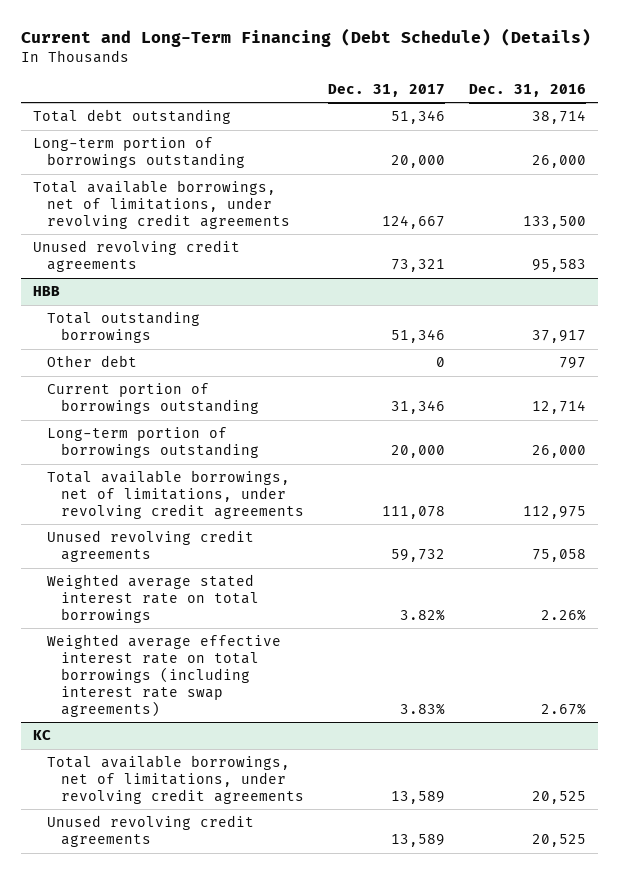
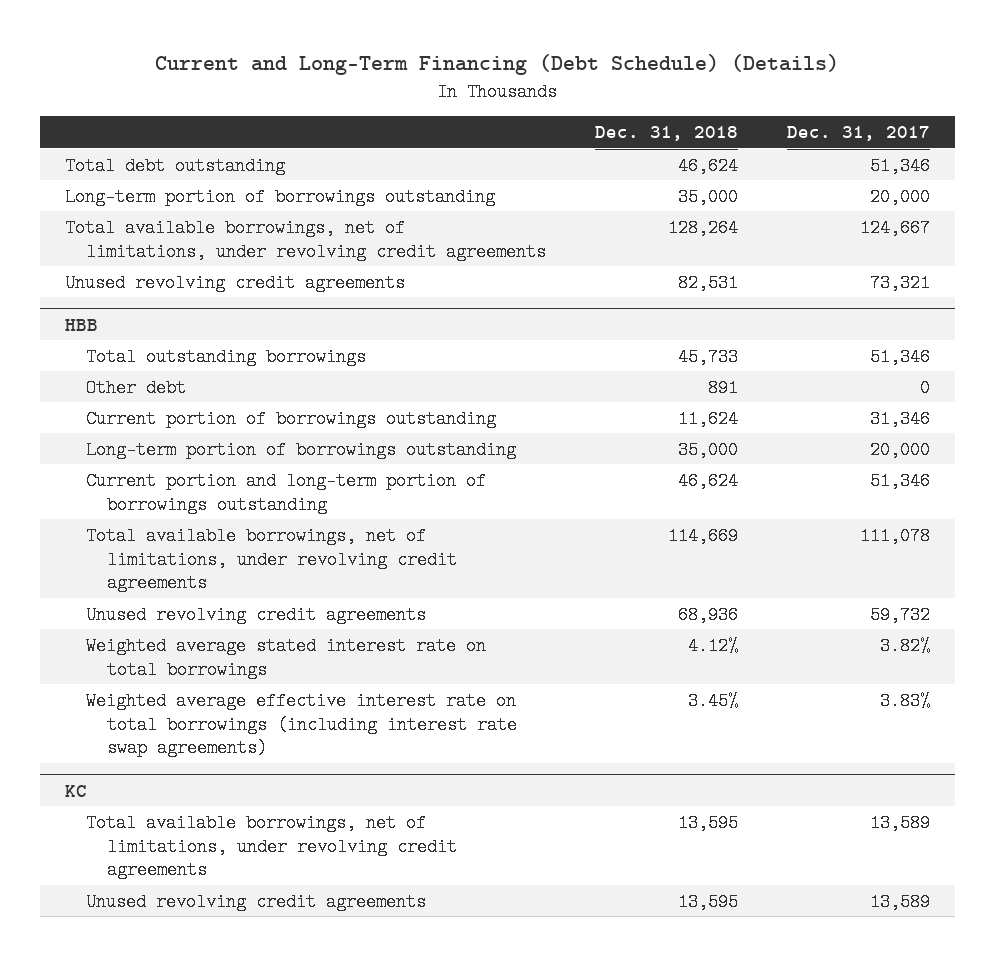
- | Dec. 31, 2017 | Dec. 31, 2016
+ | Dec. 31, 2018 | Dec. 31, 2017
@ HBB
+ Current portion and long-term portion of borrowings outstanding | 46,624 | 51,346

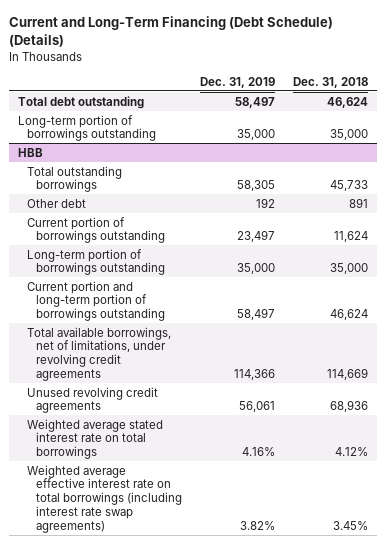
- | Dec. 31, 2018 | Dec. 31, 2017
+ | Dec. 31, 2019 | Dec. 31, 2018
- Total available borrowings, net of limitations, under revolving credit agreements | 128,264 | 124,667
- Unused revolving credit agreements | 82,531 | 73,321
- KC
- Total available borrowings, net of limitations, under revolving credit agreements | 13,595 | 13,589
- Unused revolving credit agreements | 13,595 | 13,589

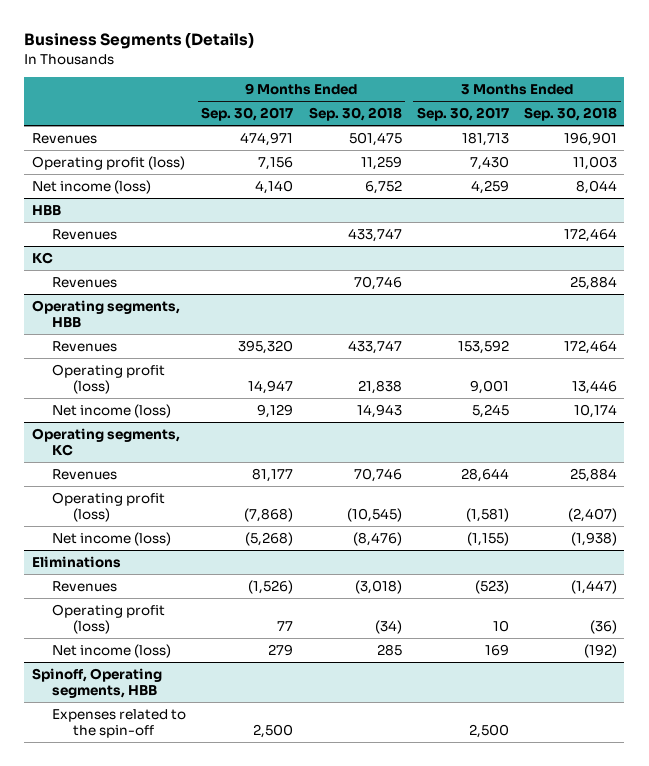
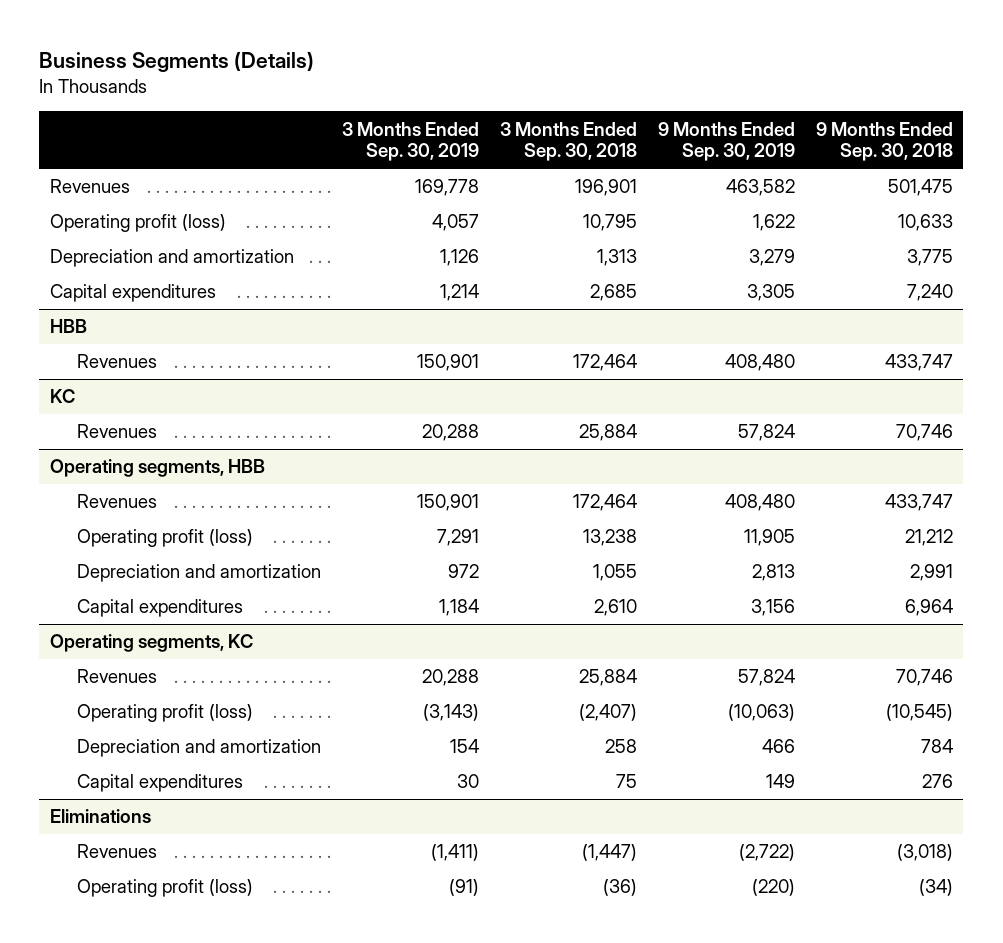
- | 9 Months Ended Sep. 30, 2017 | 9 Months Ended Sep. 30, 2018 | 3 Months Ended Sep. 30, 2017 | 3 Months Ended Sep. 30, 2018
+ | 3 Months Ended Sep. 30, 2019 | 3 Months Ended Sep. 30, 2018 | 9 Months Ended Sep. 30, 2019 | 9 Months Ended Sep. 30, 2018
- Operating profit (loss) | 7,156 | 11,259 | 7,430 | 11,003
- Net income (loss) | 4,140 | 6,752 | 4,259 | 8,044
+ Operating profit (loss) | 4,057 | 10,795 | 1,622 | 10,633
+ Depreciation and amortization | 1,126 | 1,313 | 3,279 | 3,775
+ Capital expenditures | 1,214 | 2,685 | 3,305 | 7,240
@ Operating segments, HBB
- Operating profit (loss) | 14,947 | 21,838 | 9,001 | 13,446
- Net income (loss) | 9,129 | 14,943 | 5,245 | 10,174
+ Operating profit (loss) | 7,291 | 13,238 | 11,905 | 21,212
+ Depreciation and amortization | 972 | 1,055 | 2,813 | 2,991
+ Capital expenditures | 1,184 | 2,610 | 3,156 | 6,964
@ Operating segments, KC
- Net income (loss) | (5,268) | (8,476) | (1,155) | (1,938)
+ Depreciation and amortization | 154 | 258 | 466 | 784
+ Capital expenditures | 30 | 75 | 149 | 276
@ Eliminations
- Net income (loss) | 279 | 285 | 169 | (192)
- Spinoff, Operating segments, HBB
- Expenses related to the spin-off | 2,500 | | 2,500 |

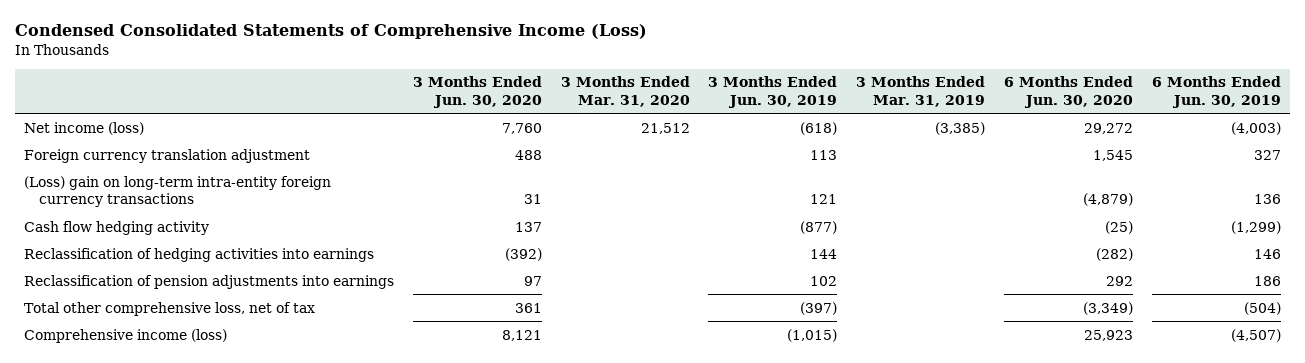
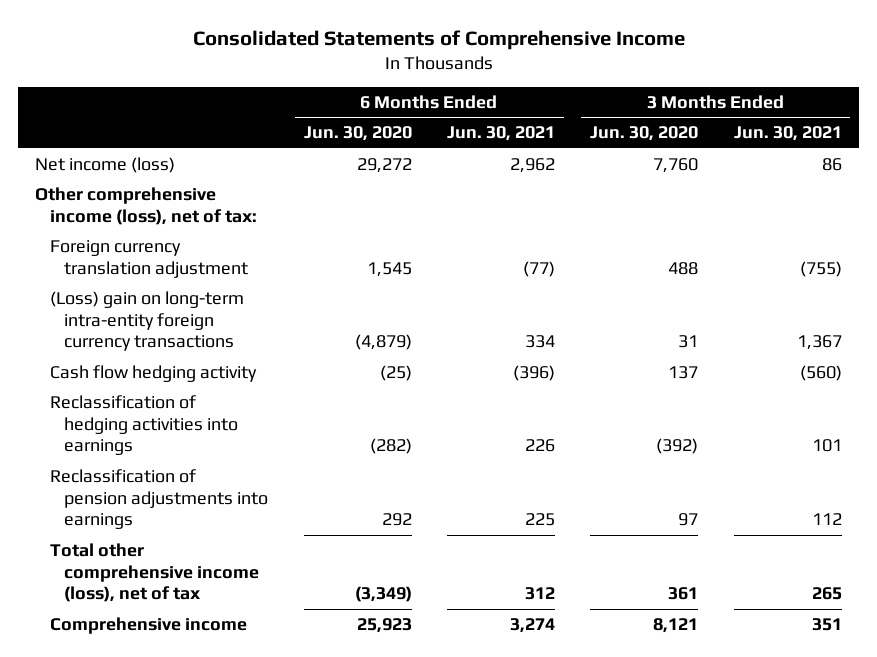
- Condensed Consolidated Statements of Comprehensive Income (Loss)
+ Consolidated Statements of Comprehensive Income
- | 3 Months Ended Jun. 30, 2020 | 3 Months Ended Mar. 31, 2020 | 3 Months Ended Jun. 30, 2019 | 3 Months Ended Mar. 31, 2019 | 6 Months Ended Jun. 30, 2020 | 6 Months Ended Jun. 30, 2019
+ | 6 Months Ended Jun. 30, 2020 | 6 Months Ended Jun. 30, 2021 | 3 Months Ended Jun. 30, 2020 | 3 Months Ended Jun. 30, 2021
+ Other comprehensive income (loss), net of tax:
- Total other comprehensive loss, net of tax | 361 | | (397) | | (3,349) | (504)
- Comprehensive income (loss) | 8,121 | | (1,015) | | 25,923 | (4,507)
+ Total other comprehensive income (loss), net of tax | (3,349) | 312 | 361 | 265
+ Comprehensive income | 25,923 | 3,274 | 8,121 | 351

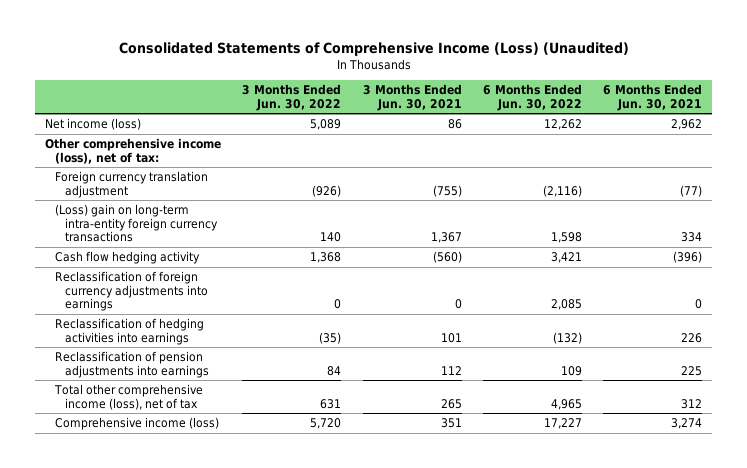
- Consolidated Statements of Comprehensive Income
+ Consolidated Statements of Comprehensive Income (Loss) (Unaudited)
- | 6 Months Ended Jun. 30, 2020 | 6 Months Ended Jun. 30, 2021 | 3 Months Ended Jun. 30, 2020 | 3 Months Ended Jun. 30, 2021
+ | 3 Months Ended Jun. 30, 2022 | 3 Months Ended Jun. 30, 2021 | 6 Months Ended Jun. 30, 2022 | 6 Months Ended Jun. 30, 2021
+ Reclassification of foreign currency adjustments into earnings | 0 | 0 | 2,085 | 0
- Comprehensive income | 25,923 | 3,274 | 8,121 | 351
+ Comprehensive income (loss) | 5,720 | 351 | 17,227 | 3,274

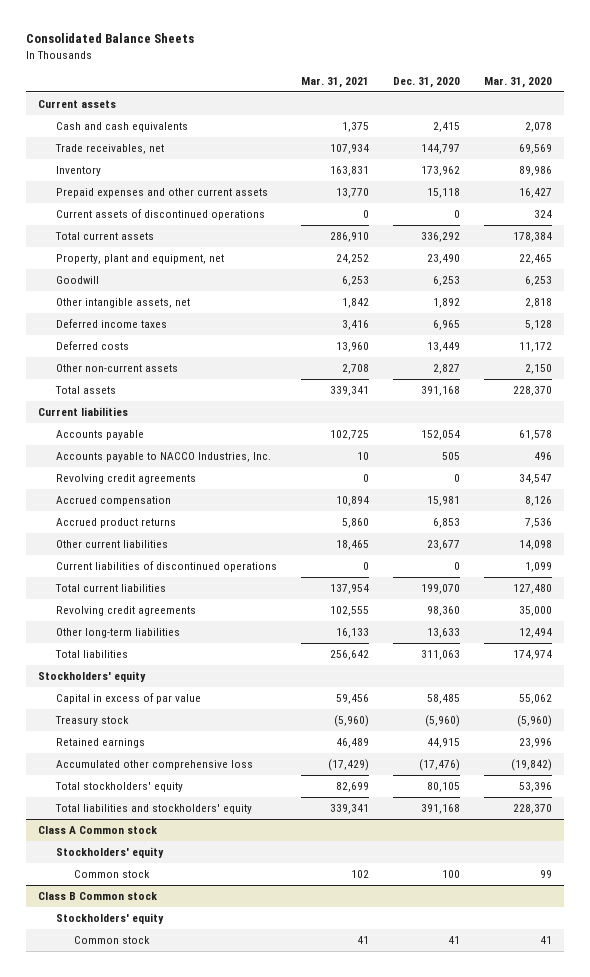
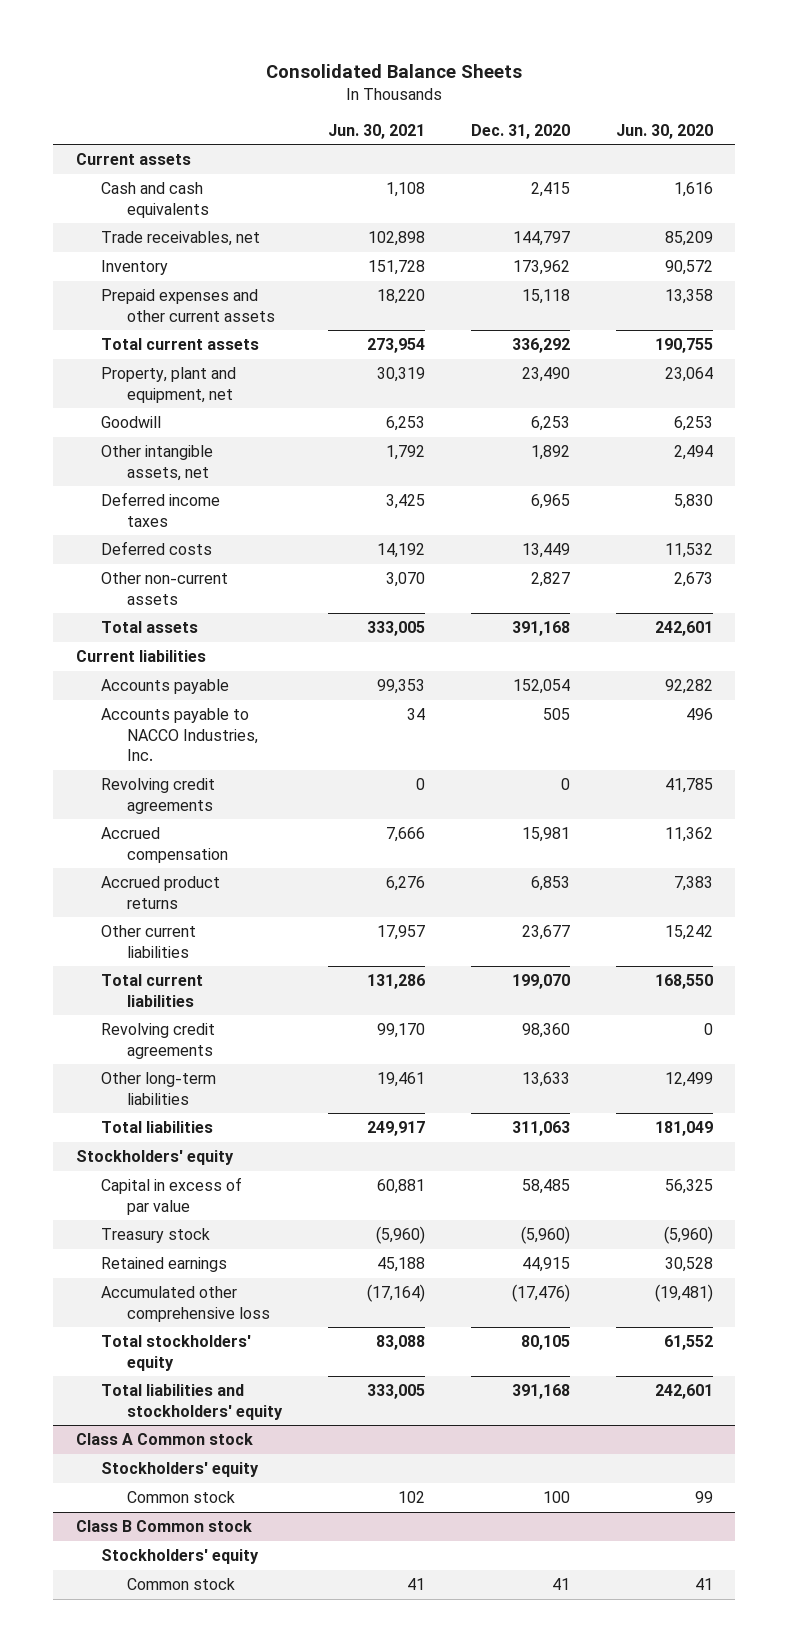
- | Mar. 31, 2021 | Dec. 31, 2020 | Mar. 31, 2020
+ | Jun. 30, 2021 | Dec. 31, 2020 | Jun. 30, 2020
- Current assets of discontinued operations | 0 | 0 | 324
- Current liabilities of discontinued operations | 0 | 0 | 1,099

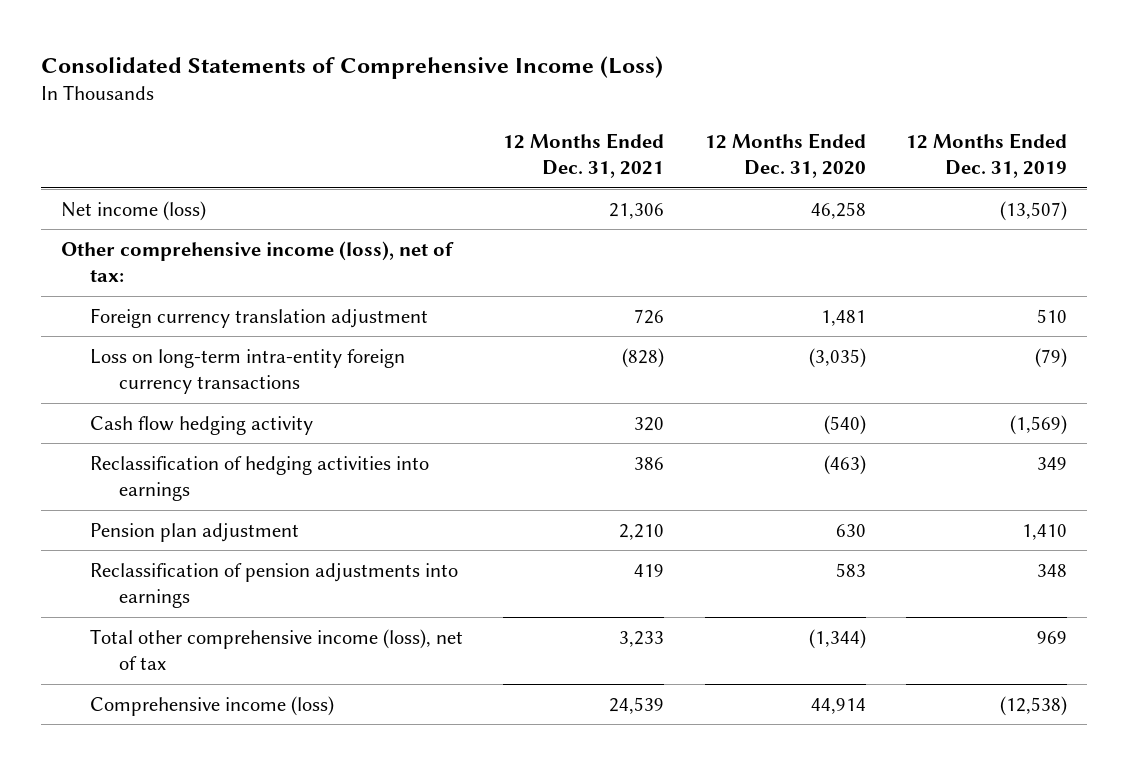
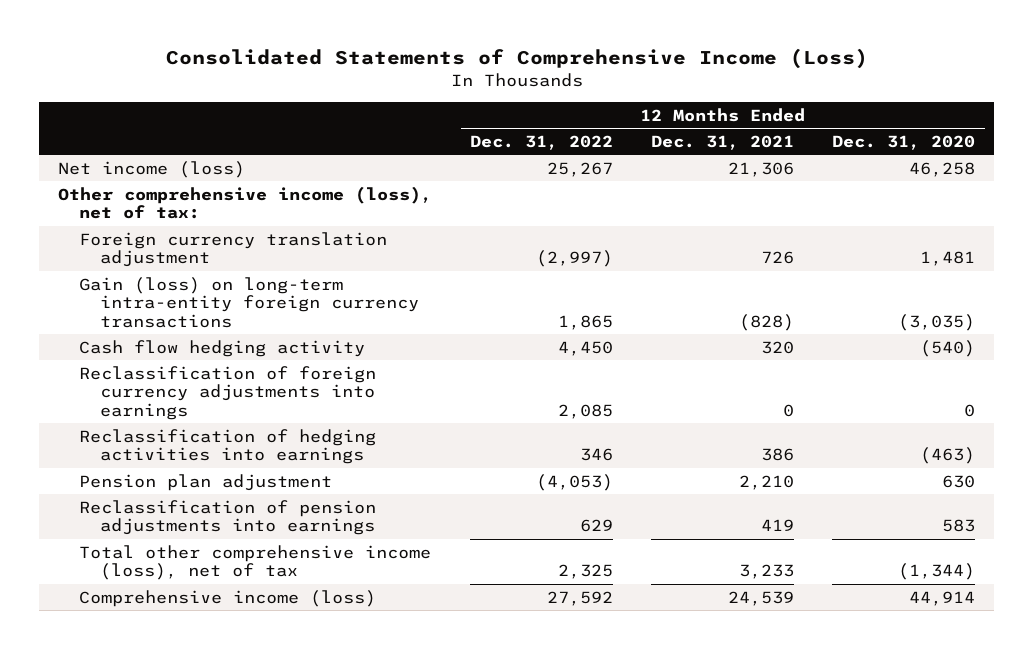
- | 12 Months Ended Dec. 31, 2021 | 12 Months Ended Dec. 31, 2020 | 12 Months Ended Dec. 31, 2019
+ | 12 Months Ended Dec. 31, 2022 | 12 Months Ended Dec. 31, 2021 | 12 Months Ended Dec. 31, 2020
- Loss on long-term intra-entity foreign currency transactions | (828) | (3,035) | (79)
+ Gain (loss) on long-term intra-entity foreign currency transactions | 1,865 | (828) | (3,035)
+ Reclassification of foreign currency adjustments into earnings | 2,085 | 0 | 0

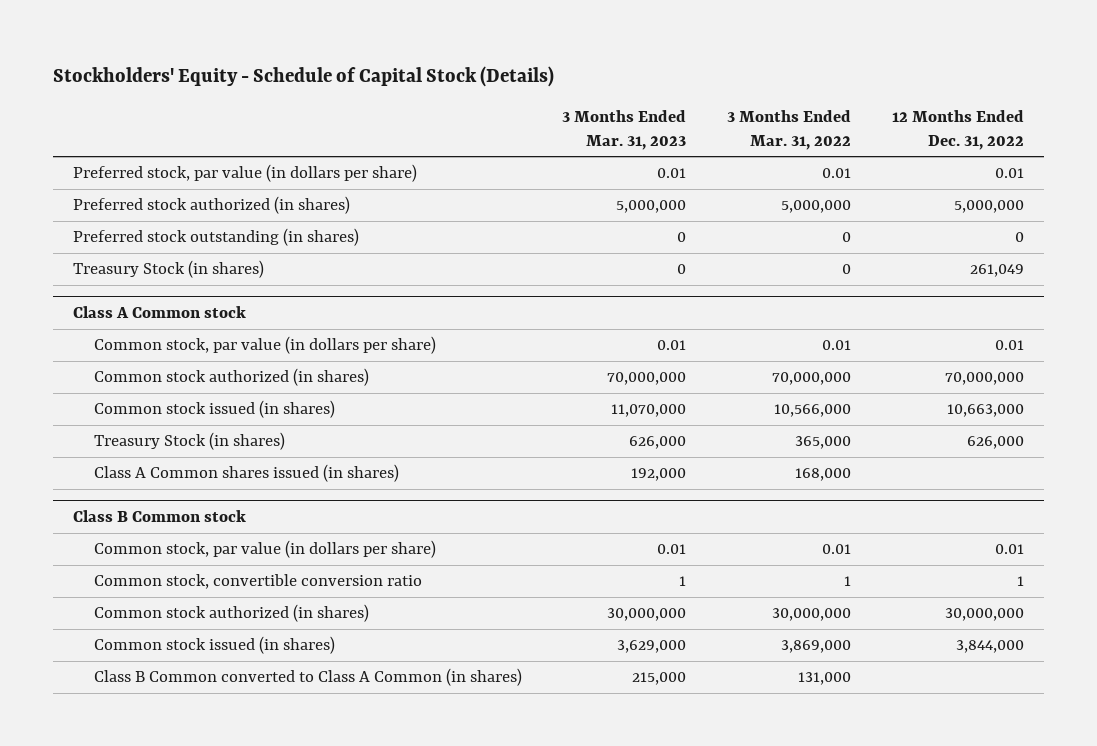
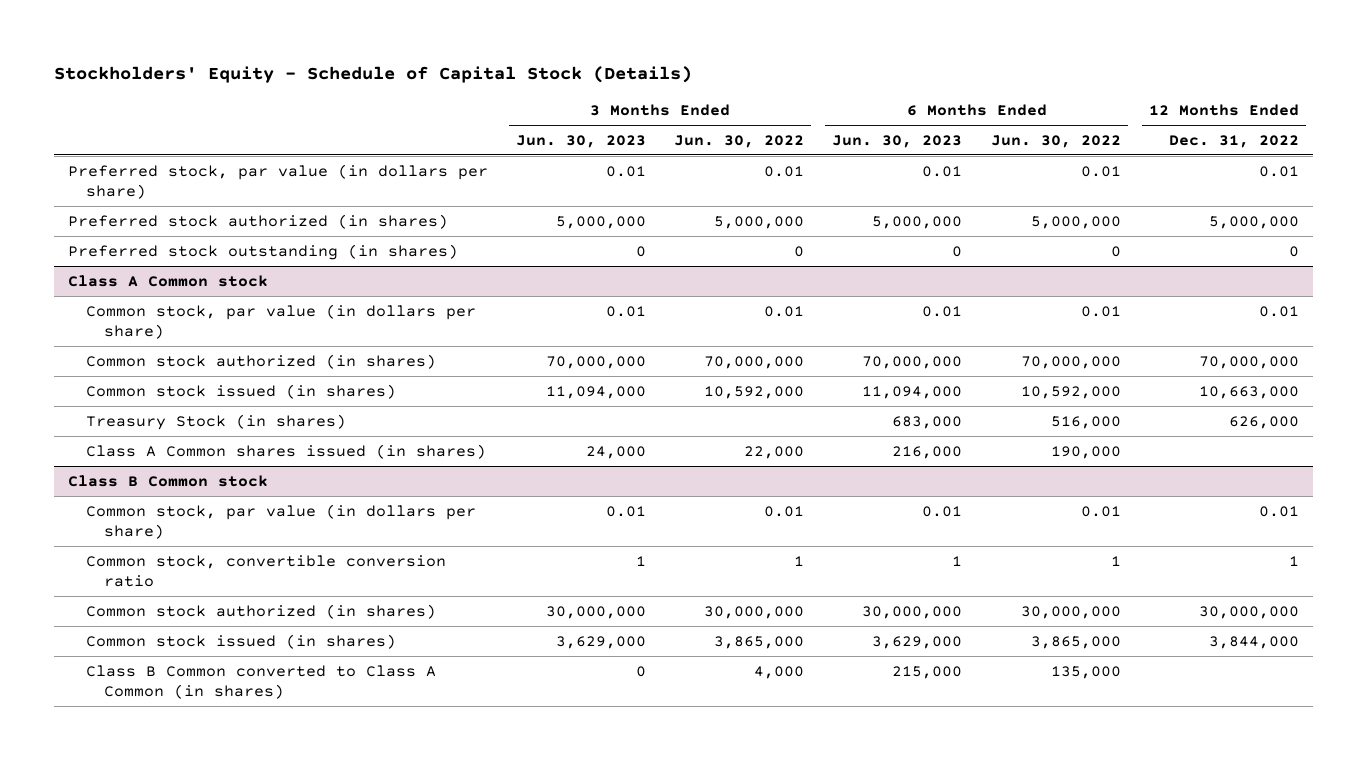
- | 3 Months Ended Mar. 31, 2023 | 3 Months Ended Mar. 31, 2022 | 12 Months Ended Dec. 31, 2022
+ | 3 Months Ended Jun. 30, 2023 | 3 Months Ended Jun. 30, 2022 | 6 Months Ended Jun. 30, 2023 | 6 Months Ended Jun. 30, 2022 | 12 Months Ended Dec. 31, 2022
- Treasury Stock (in shares) | 0 | 0 | 261,049

